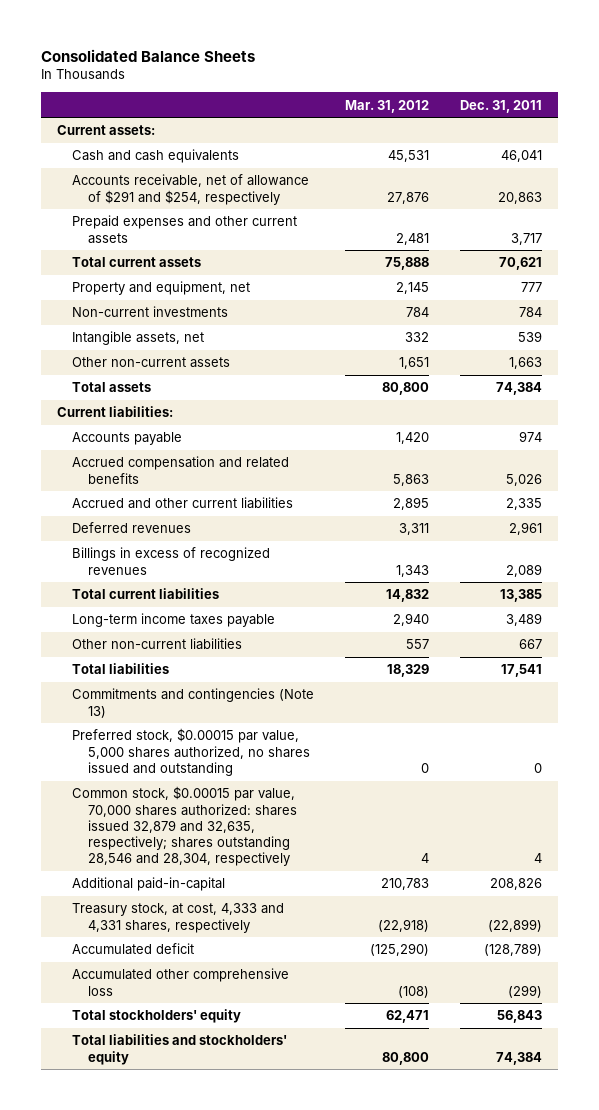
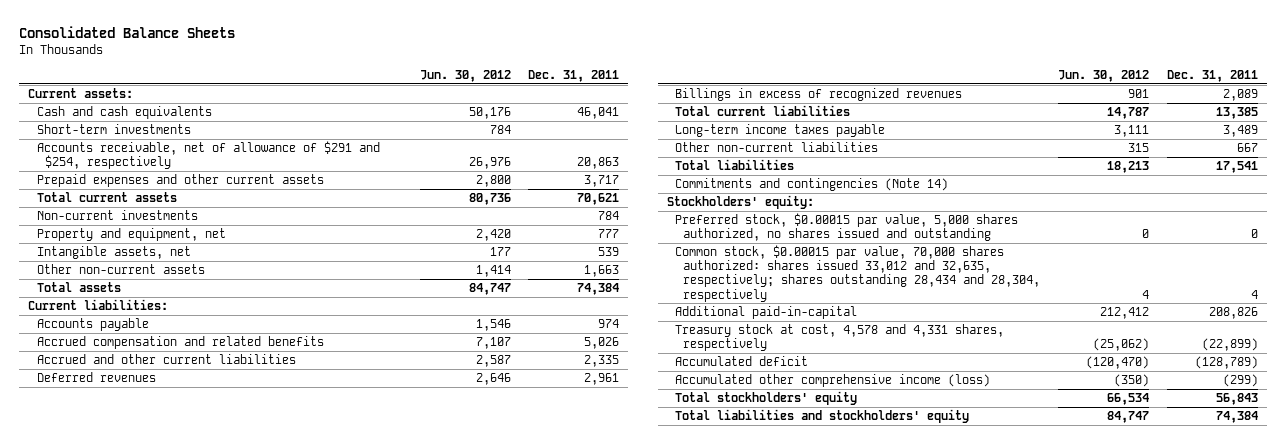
- | Mar. 31, 2012 | Dec. 31, 2011
+ | Jun. 30, 2012 | Dec. 31, 2011
+ Short-term investments | 784 |
moved down: Property and equipment, net | 2,420 | 777
- Commitments and contingencies (Note 13)
+ Commitments and contingencies (Note 14)
+ Stockholders' equity:
- Common stock, $0.00015 par value, 70,000 shares authorized: shares issued 32,879 and 32,635, respectively; shares outstanding 28,546 and 28,304, respectively | 4 | 4
+ Common stock, $0.00015 par value, 70,000 shares authorized: shares issued 33,012 and 32,635, respectively; shares outstanding 28,434 and 28,304, respectively | 4 | 4
- Treasury stock, at cost, 4,333 and 4,331 shares, respectively | (22,918) | (22,899)
+ Treasury stock at cost, 4,578 and 4,331 shares, respectively | (25,062) | (22,899)
- Accumulated other comprehensive loss | (108) | (299)
+ Accumulated other comprehensive income (loss) | (350) | (299)

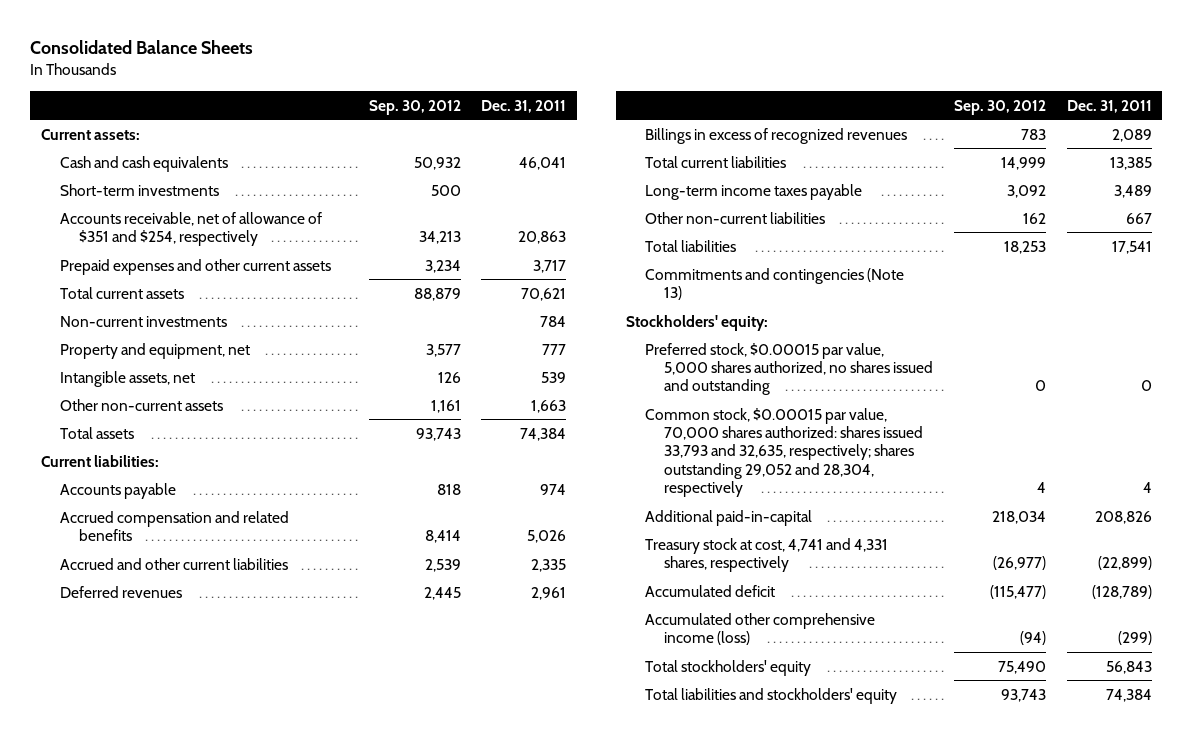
- | Jun. 30, 2012 | Dec. 31, 2011
+ | Sep. 30, 2012 | Dec. 31, 2011
- Accounts receivable, net of allowance of $291 and $254, respectively | 26,976 | 20,863
+ Accounts receivable, net of allowance of $351 and $254, respectively | 34,213 | 20,863
- Commitments and contingencies (Note 14)
+ Commitments and contingencies (Note 13)
- Common stock, $0.00015 par value, 70,000 shares authorized: shares issued 33,012 and 32,635, respectively; shares outstanding 28,434 and 28,304, respectively | 4 | 4
+ Common stock, $0.00015 par value, 70,000 shares authorized: shares issued 33,793 and 32,635, respectively; shares outstanding 29,052 and 28,304, respectively | 4 | 4
- Treasury stock at cost, 4,578 and 4,331 shares, respectively | (25,062) | (22,899)
+ Treasury stock at cost, 4,741 and 4,331 shares, respectively | (26,977) | (22,899)

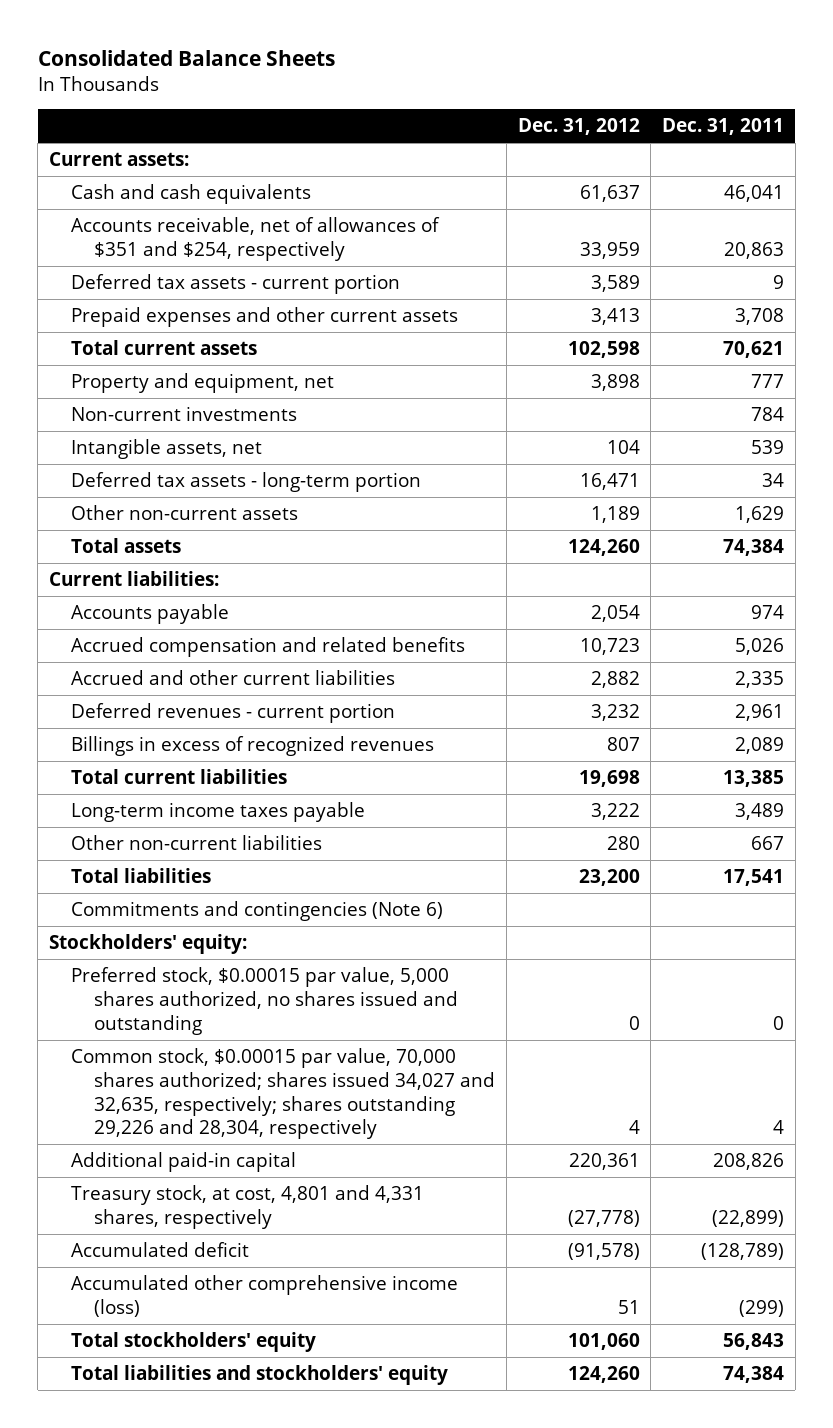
- | Sep. 30, 2012 | Dec. 31, 2011
+ | Dec. 31, 2012 | Dec. 31, 2011
- Short-term investments | 500 |
- Accounts receivable, net of allowance of $351 and $254, respectively | 34,213 | 20,863
- Prepaid expenses and other current assets | 3,234 | 3,717
+ Accounts receivable, net of allowances of $351 and $254, respectively | 33,959 | 20,863
+ Deferred tax assets - current portion | 3,589 | 9
+ Prepaid expenses and other current assets | 3,413 | 3,708
moved down: Non-current investments | | 784
- Other non-current assets | 1,161 | 1,663
+ Deferred tax assets - long-term portion | 16,471 | 34
+ Other non-current assets | 1,189 | 1,629
- Deferred revenues | 2,445 | 2,961
+ Deferred revenues - current portion | 3,232 | 2,961
- Commitments and contingencies (Note 13)
+ Commitments and contingencies (Note 6)
- Common stock, $0.00015 par value, 70,000 shares authorized: shares issued 33,793 and 32,635, respectively; shares outstanding 29,052 and 28,304, respectively | 4 | 4
- Additional paid-in-capital | 218,034 | 208,826
- Treasury stock at cost, 4,741 and 4,331 shares, respectively | (26,977) | (22,899)
+ Common stock, $0.00015 par value, 70,000 shares authorized; shares issued 34,027 and 32,635, respectively; shares outstanding 29,226 and 28,304, respectively | 4 | 4
+ Additional paid-in capital | 220,361 | 208,826
+ Treasury stock, at cost, 4,801 and 4,331 shares, respectively | (27,778) | (22,899)

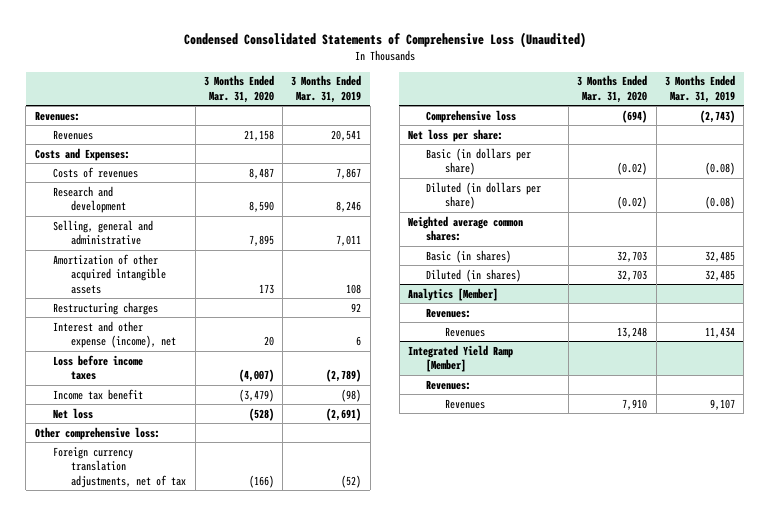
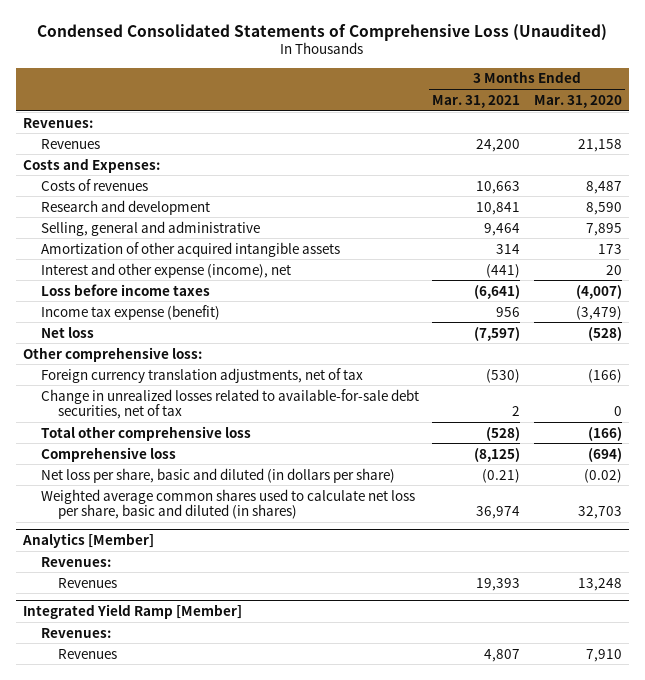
- | 3 Months Ended Mar. 31, 2020 | 3 Months Ended Mar. 31, 2019
+ | 3 Months Ended Mar. 31, 2021 | 3 Months Ended Mar. 31, 2020
- Restructuring charges | | 92
- Income tax benefit | (3,479) | (98)
+ Income tax expense (benefit) | 956 | (3,479)
+ Change in unrealized losses related to available-for-sale debt securities, net of tax | 2 | 0
+ Total other comprehensive loss | (528) | (166)
- Net loss per share:
- Basic (in dollars per share) | (0.02) | (0.08)
- Diluted (in dollars per share) | (0.02) | (0.08)
- Weighted average common shares:
- Basic (in shares) | 32,703 | 32,485
- Diluted (in shares) | 32,703 | 32,485
+ Net loss per share, basic and diluted (in dollars per share) | (0.21) | (0.02)
+ Weighted average common shares used to calculate net loss per share, basic and diluted (in shares) | 36,974 | 32,703

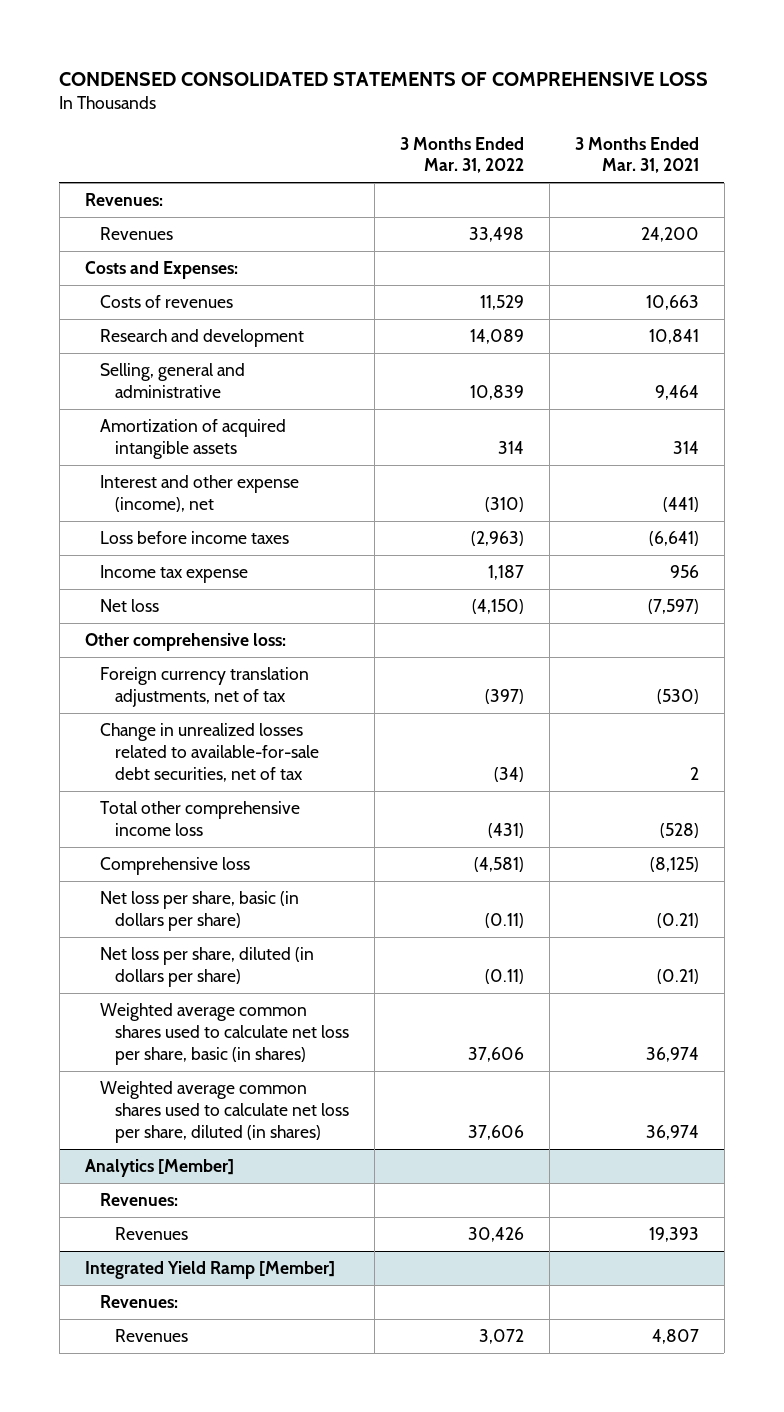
- Condensed Consolidated Statements of Comprehensive Loss (Unaudited)
+ CONDENSED CONSOLIDATED STATEMENTS OF COMPREHENSIVE LOSS
- | 3 Months Ended Mar. 31, 2021 | 3 Months Ended Mar. 31, 2020
+ | 3 Months Ended Mar. 31, 2022 | 3 Months Ended Mar. 31, 2021
- Amortization of other acquired intangible assets | 314 | 173
+ Amortization of acquired intangible assets | 314 | 314
- Income tax expense (benefit) | 956 | (3,479)
+ Income tax expense | 1,187 | 956
- Total other comprehensive loss | (528) | (166)
+ Total other comprehensive income loss | (431) | (528)
- Net loss per share, basic and diluted (in dollars per share) | (0.21) | (0.02)
- Weighted average common shares used to calculate net loss per share, basic and diluted (in shares) | 36,974 | 32,703
+ Net loss per share, basic (in dollars per share) | (0.11) | (0.21)
+ Net loss per share, diluted (in dollars per share) | (0.11) | (0.21)
+ Weighted average common shares used to calculate net loss per share, basic (in shares) | 37,606 | 36,974
+ Weighted average common shares used to calculate net loss per share, diluted (in shares) | 37,606 | 36,974

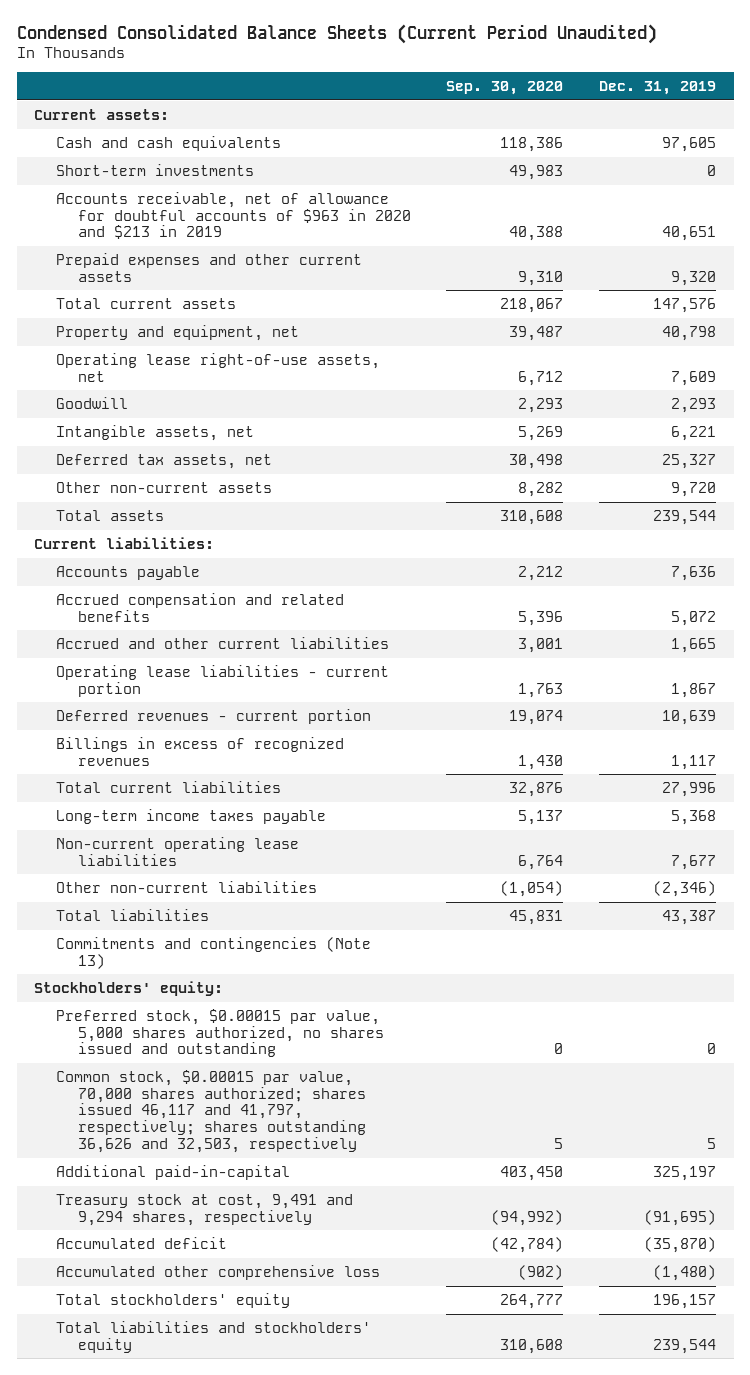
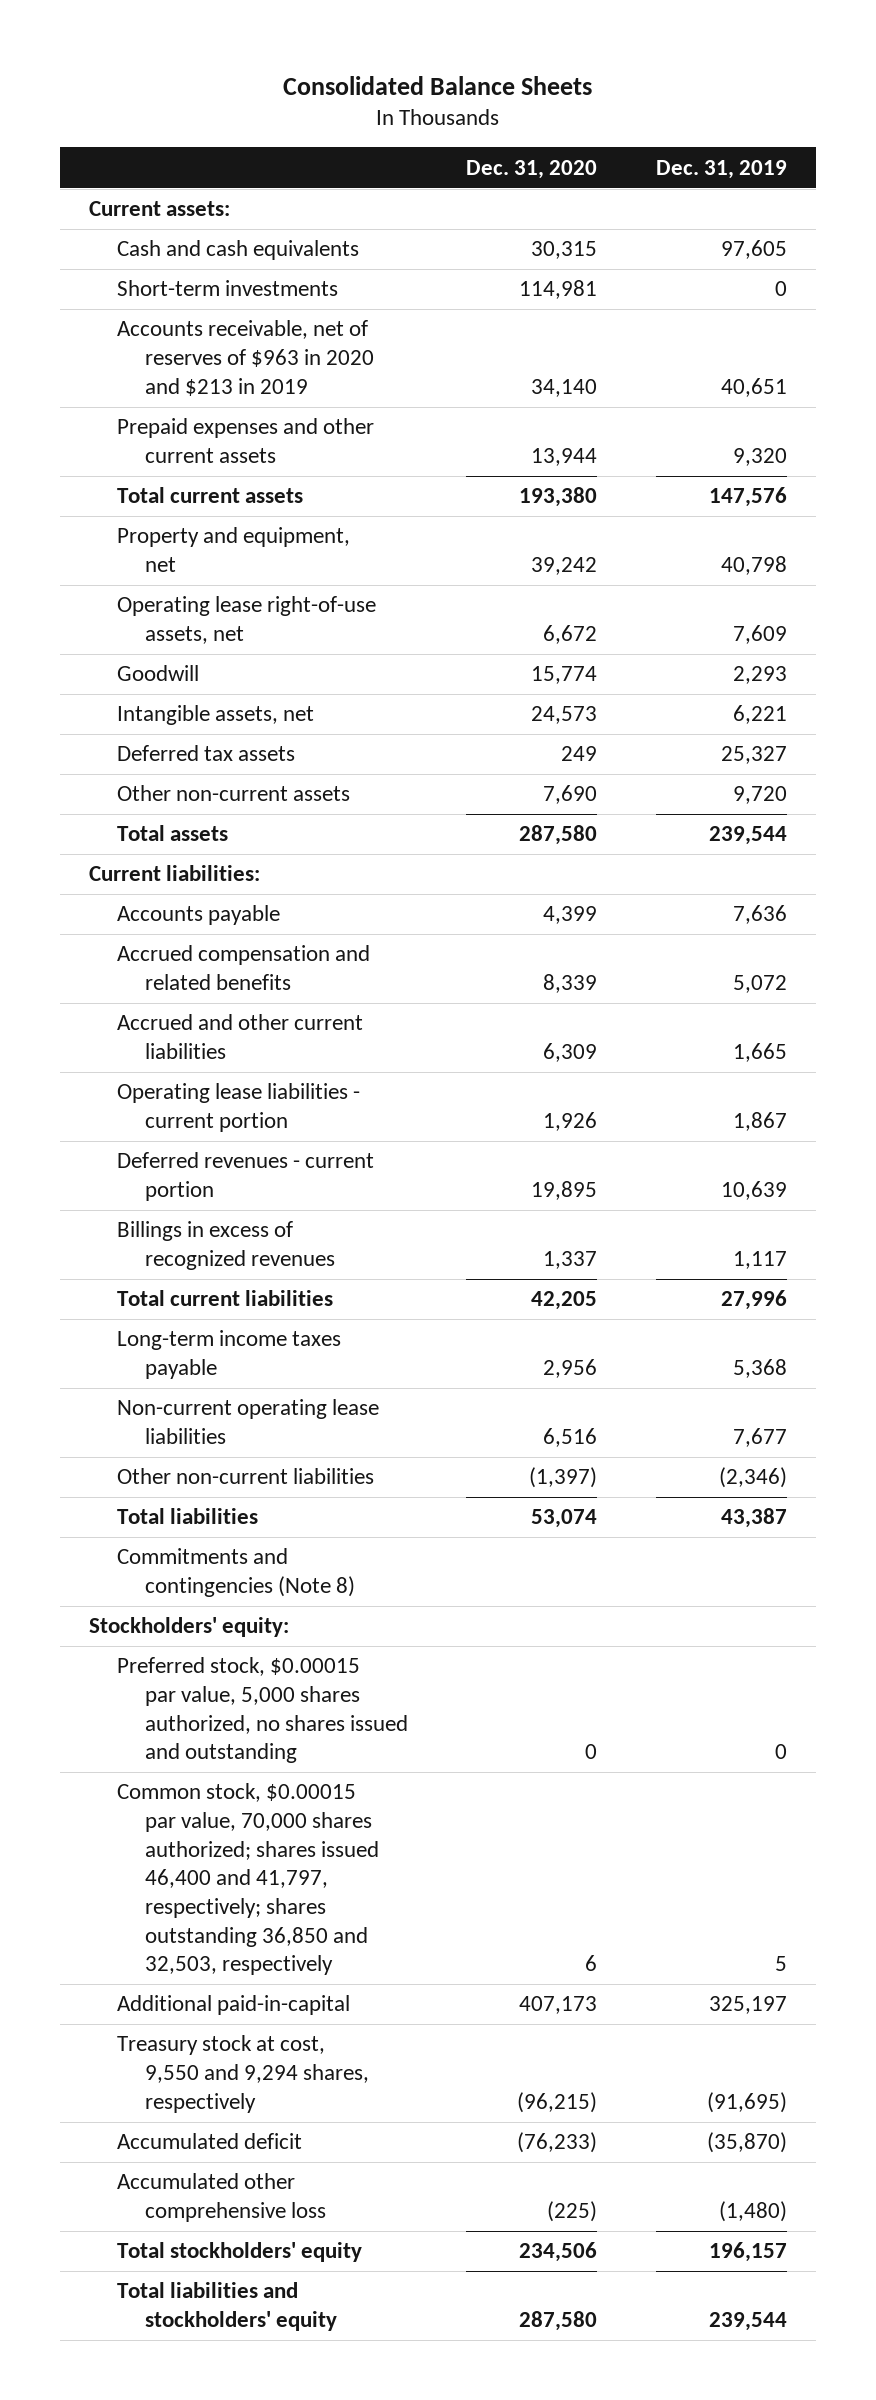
- Condensed Consolidated Balance Sheets (Current Period Unaudited)
+ Consolidated Balance Sheets
- | Sep. 30, 2020 | Dec. 31, 2019
+ | Dec. 31, 2020 | Dec. 31, 2019
- Accounts receivable, net of allowance for doubtful accounts of $963 in 2020 and $213 in 2019 | 40,388 | 40,651
+ Accounts receivable, net of reserves of $963 in 2020 and $213 in 2019 | 34,140 | 40,651
- Deferred tax assets, net | 30,498 | 25,327
+ Deferred tax assets | 249 | 25,327
- Commitments and contingencies (Note 13)
+ Commitments and contingencies (Note 8)
- Common stock, $0.00015 par value, 70,000 shares authorized; shares issued 46,117 and 41,797, respectively; shares outstanding 36,626 and 32,503, respectively | 5 | 5
+ Common stock, $0.00015 par value, 70,000 shares authorized; shares issued 46,400 and 41,797, respectively; shares outstanding 36,850 and 32,503, respectively | 6 | 5
- Treasury stock at cost, 9,491 and 9,294 shares, respectively | (94,992) | (91,695)
+ Treasury stock at cost, 9,550 and 9,294 shares, respectively | (96,215) | (91,695)

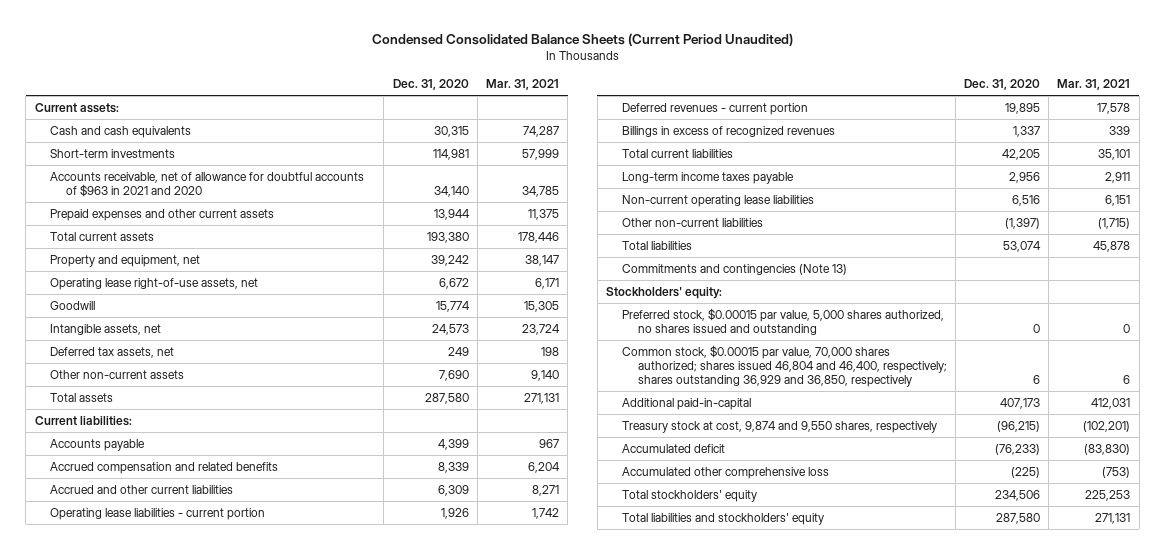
- Consolidated Balance Sheets
+ Condensed Consolidated Balance Sheets (Current Period Unaudited)
- | Dec. 31, 2020 | Dec. 31, 2019
+ | Dec. 31, 2020 | Mar. 31, 2021
- Accounts receivable, net of reserves of $963 in 2020 and $213 in 2019 | 34,140 | 40,651
+ Accounts receivable, net of allowance for doubtful accounts of $963 in 2021 and 2020 | 34,140 | 34,785
- Deferred tax assets | 249 | 25,327
+ Deferred tax assets, net | 249 | 198
- Commitments and contingencies (Note 8)
+ Commitments and contingencies (Note 13)
- Common stock, $0.00015 par value, 70,000 shares authorized; shares issued 46,400 and 41,797, respectively; shares outstanding 36,850 and 32,503, respectively | 6 | 5
+ Common stock, $0.00015 par value, 70,000 shares authorized; shares issued 46,804 and 46,400, respectively; shares outstanding 36,929 and 36,850, respectively | 6 | 6
- Treasury stock at cost, 9,550 and 9,294 shares, respectively | (96,215) | (91,695)
+ Treasury stock at cost, 9,874 and 9,550 shares, respectively | (96,215) | (102,201)

